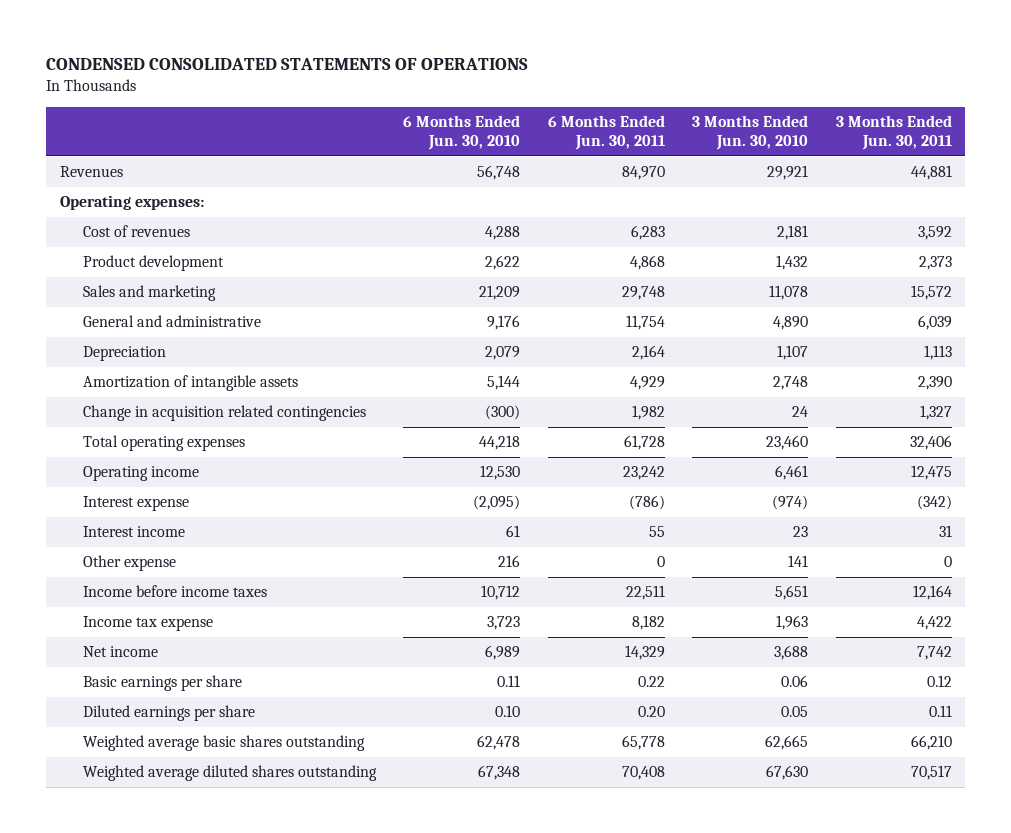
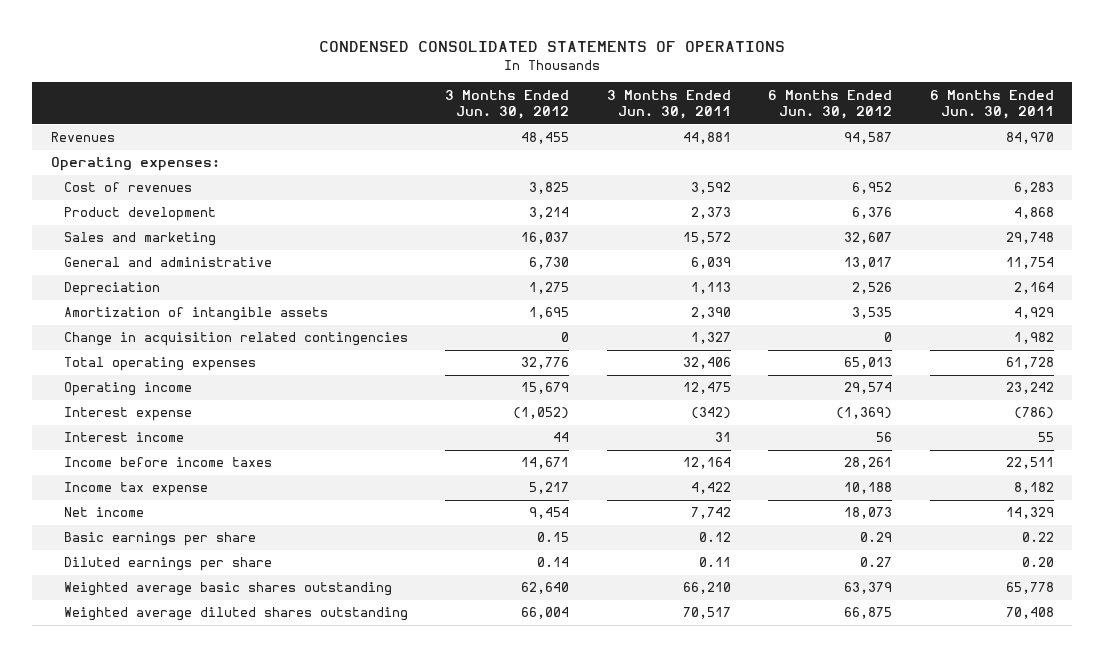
- | 6 Months Ended Jun. 30, 2010 | 6 Months Ended Jun. 30, 2011 | 3 Months Ended Jun. 30, 2010 | 3 Months Ended Jun. 30, 2011
+ | 3 Months Ended Jun. 30, 2012 | 3 Months Ended Jun. 30, 2011 | 6 Months Ended Jun. 30, 2012 | 6 Months Ended Jun. 30, 2011
- Other expense | 216 | 0 | 141 | 0

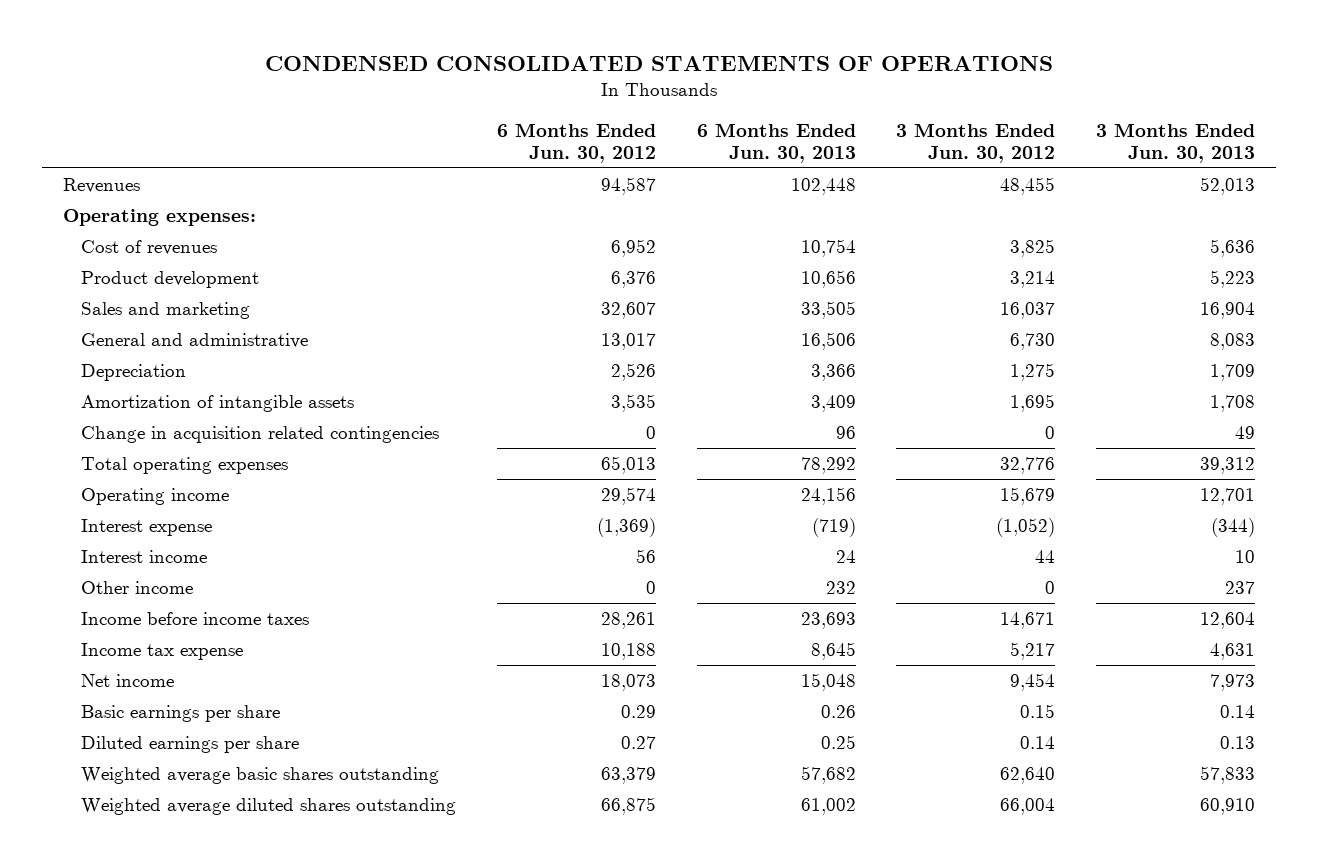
- | 3 Months Ended Jun. 30, 2012 | 3 Months Ended Jun. 30, 2011 | 6 Months Ended Jun. 30, 2012 | 6 Months Ended Jun. 30, 2011
+ | 6 Months Ended Jun. 30, 2012 | 6 Months Ended Jun. 30, 2013 | 3 Months Ended Jun. 30, 2012 | 3 Months Ended Jun. 30, 2013
+ Other income | 0 | 232 | 0 | 237

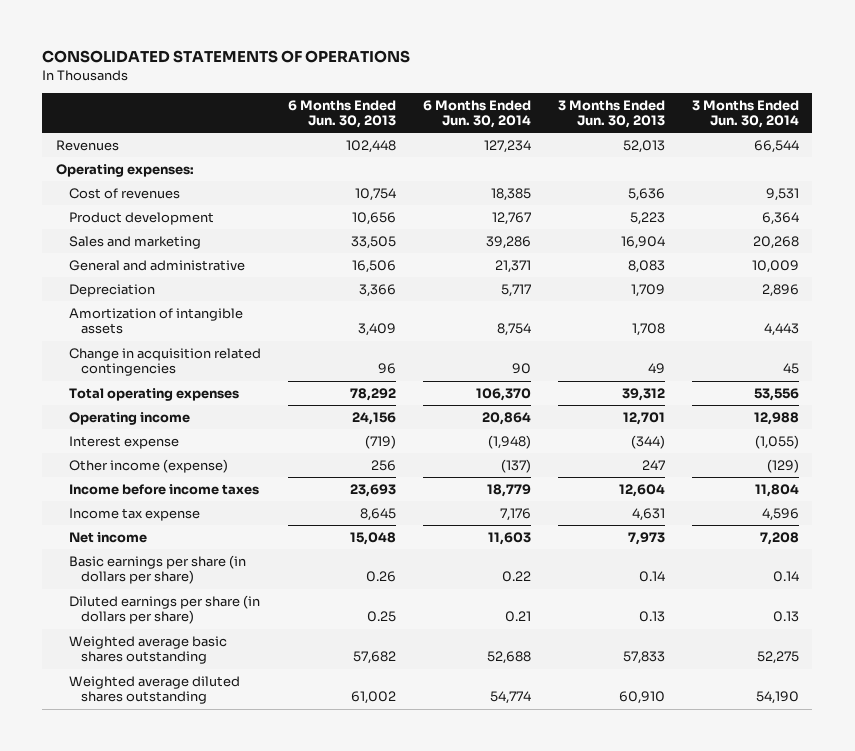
- CONDENSED CONSOLIDATED STATEMENTS OF OPERATIONS
+ CONSOLIDATED STATEMENTS OF OPERATIONS
- | 6 Months Ended Jun. 30, 2012 | 6 Months Ended Jun. 30, 2013 | 3 Months Ended Jun. 30, 2012 | 3 Months Ended Jun. 30, 2013
+ | 6 Months Ended Jun. 30, 2013 | 6 Months Ended Jun. 30, 2014 | 3 Months Ended Jun. 30, 2013 | 3 Months Ended Jun. 30, 2014
- Interest income | 56 | 24 | 44 | 10
- Other income | 0 | 232 | 0 | 237
+ Other income (expense) | 256 | (137) | 247 | (129)
- Basic earnings per share | 0.29 | 0.26 | 0.15 | 0.14
- Diluted earnings per share | 0.27 | 0.25 | 0.14 | 0.13
+ Basic earnings per share (in dollars per share) | 0.26 | 0.22 | 0.14 | 0.14
+ Diluted earnings per share (in dollars per share) | 0.25 | 0.21 | 0.13 | 0.13

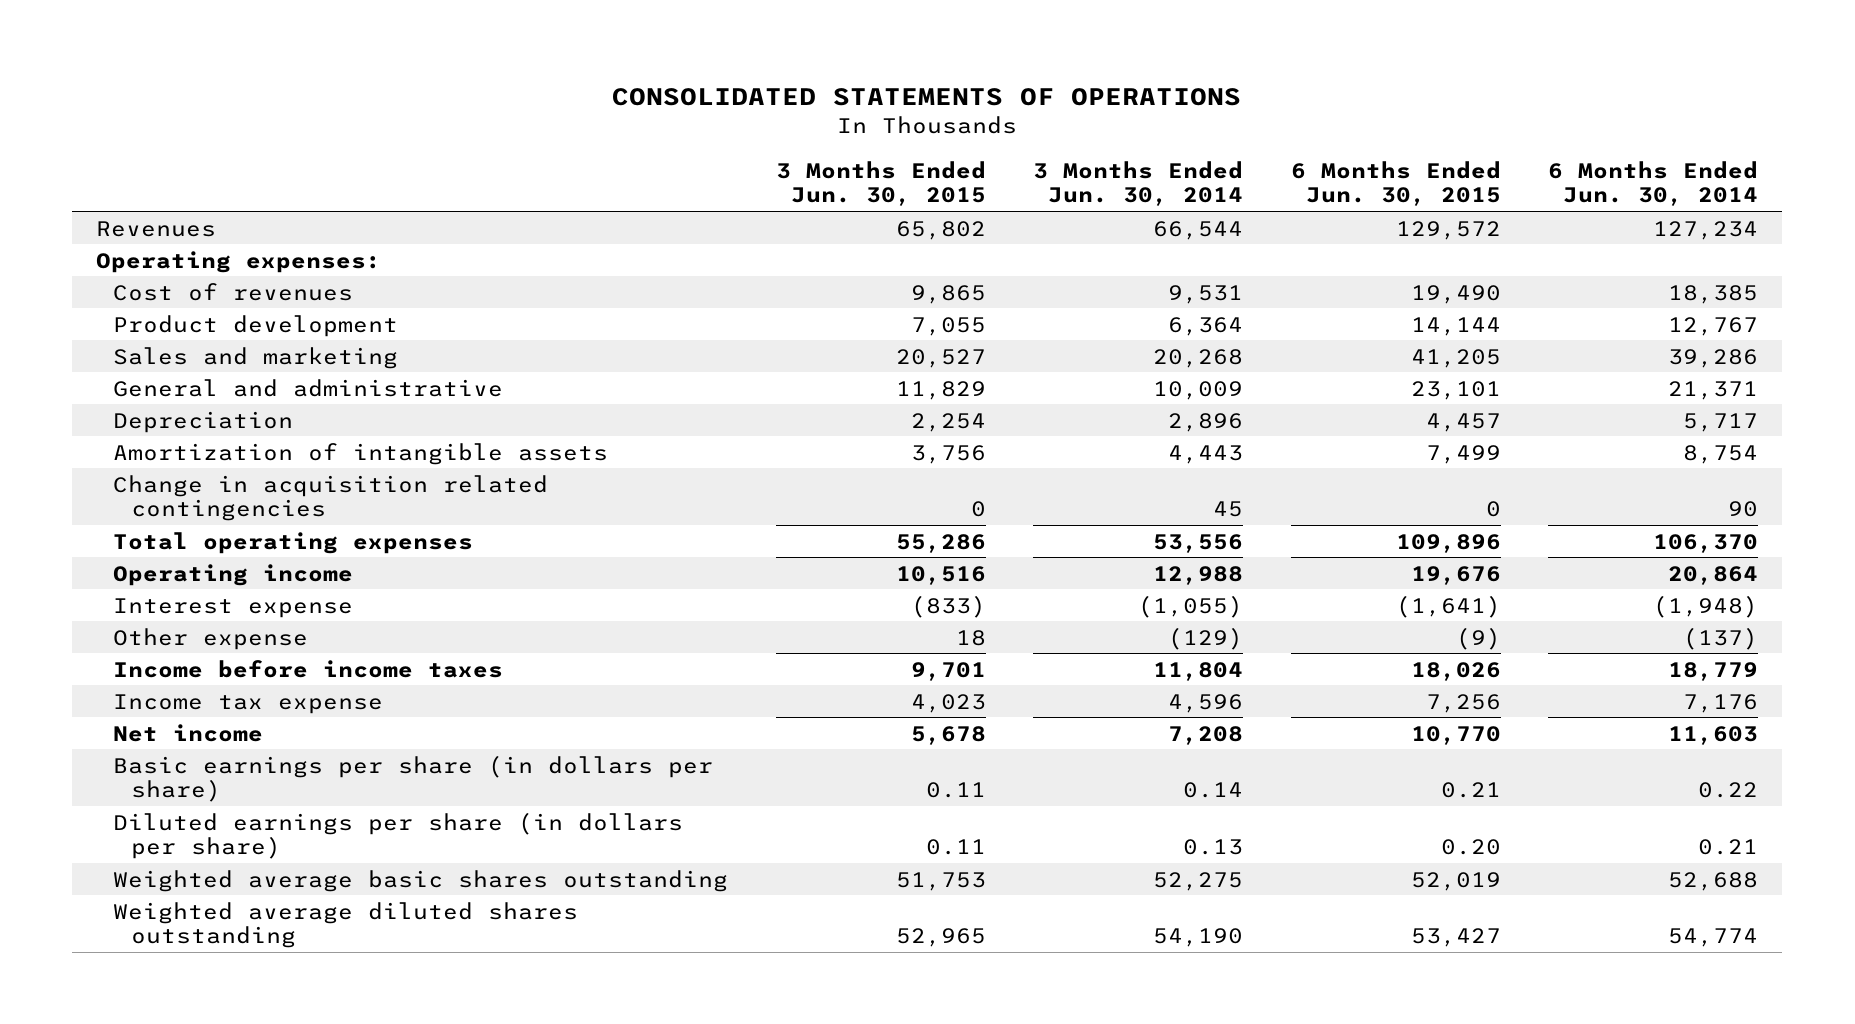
- | 6 Months Ended Jun. 30, 2013 | 6 Months Ended Jun. 30, 2014 | 3 Months Ended Jun. 30, 2013 | 3 Months Ended Jun. 30, 2014
+ | 3 Months Ended Jun. 30, 2015 | 3 Months Ended Jun. 30, 2014 | 6 Months Ended Jun. 30, 2015 | 6 Months Ended Jun. 30, 2014
- Other income (expense) | 256 | (137) | 247 | (129)
+ Other expense | 18 | (129) | (9) | (137)

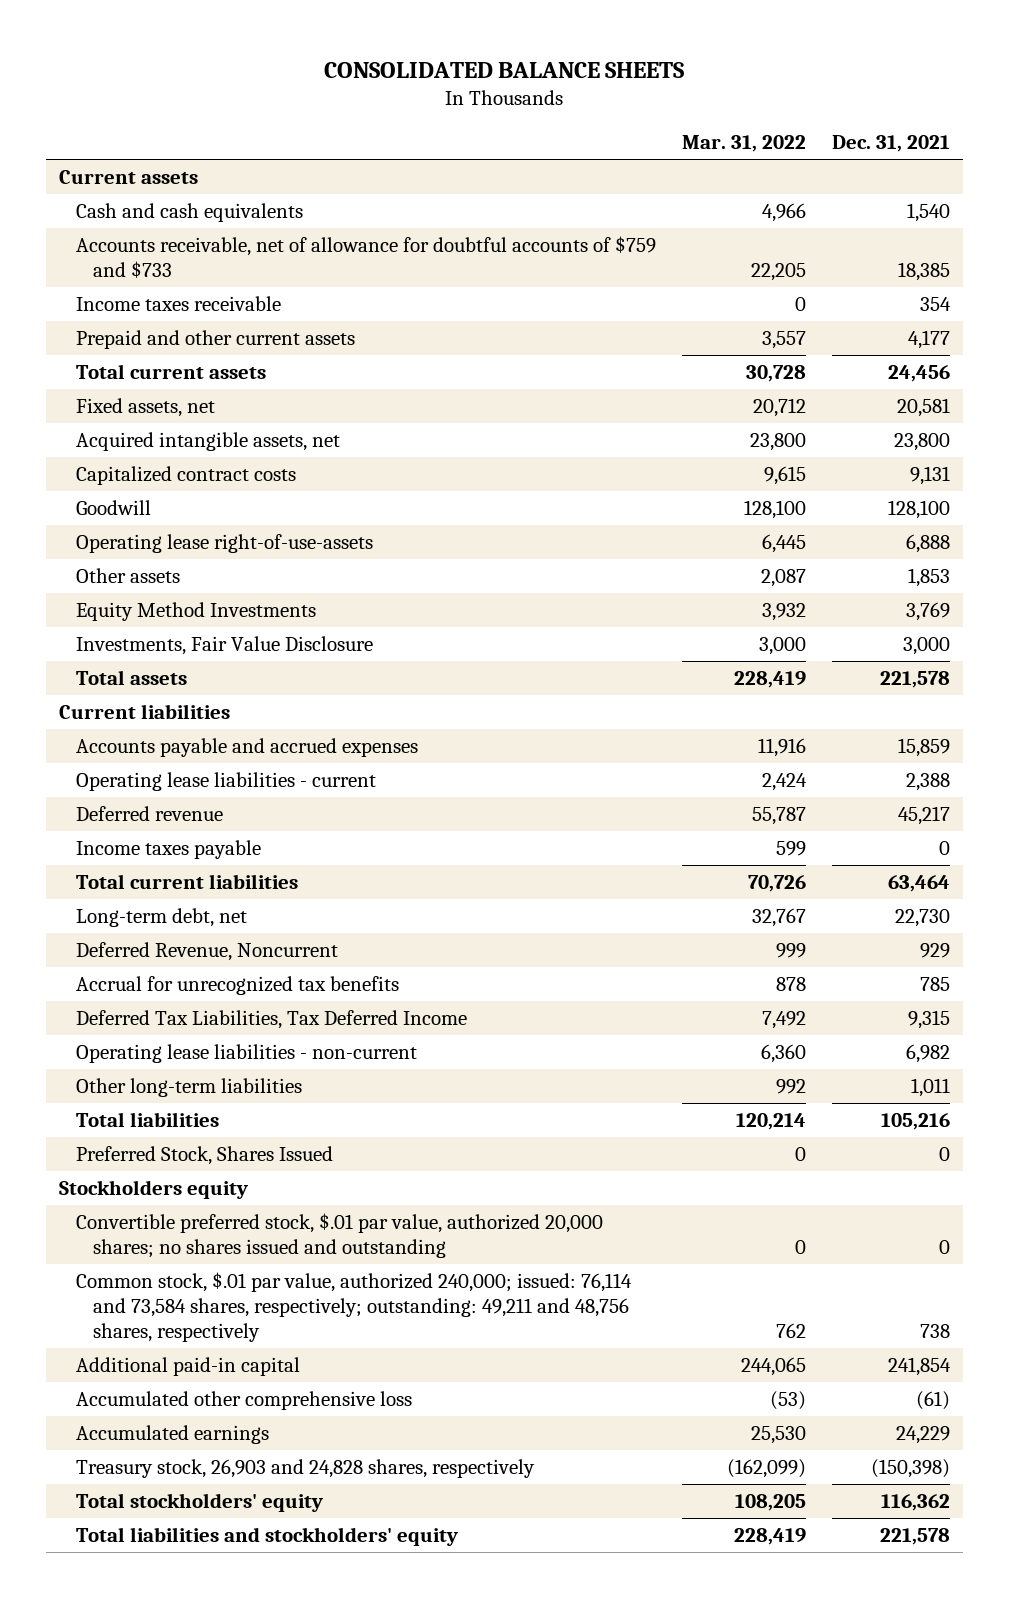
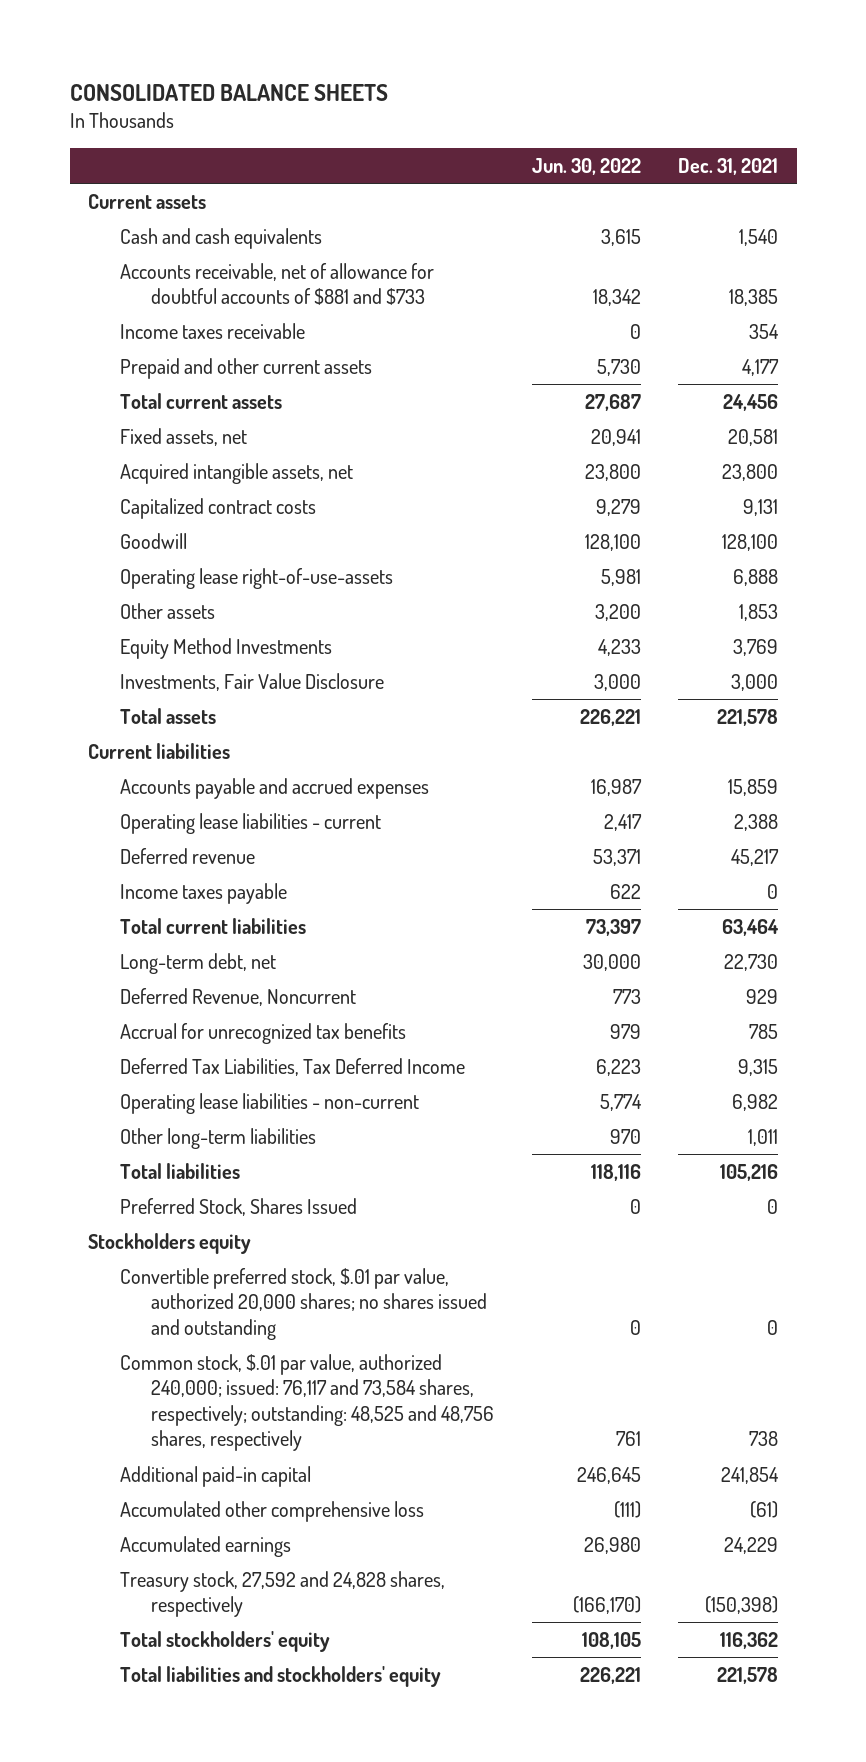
- | Mar. 31, 2022 | Dec. 31, 2021
+ | Jun. 30, 2022 | Dec. 31, 2021
- Accounts receivable, net of allowance for doubtful accounts of $759 and $733 | 22,205 | 18,385
+ Accounts receivable, net of allowance for doubtful accounts of $881 and $733 | 18,342 | 18,385
- Common stock, $.01 par value, authorized 240,000; issued: 76,114 and 73,584 shares, respectively; outstanding: 49,211 and 48,756 shares, respectively | 762 | 738
+ Common stock, $.01 par value, authorized 240,000; issued: 76,117 and 73,584 shares, respectively; outstanding: 48,525 and 48,756 shares, respectively | 761 | 738
- Treasury stock, 26,903 and 24,828 shares, respectively | (162,099) | (150,398)
+ Treasury stock, 27,592 and 24,828 shares, respectively | (166,170) | (150,398)

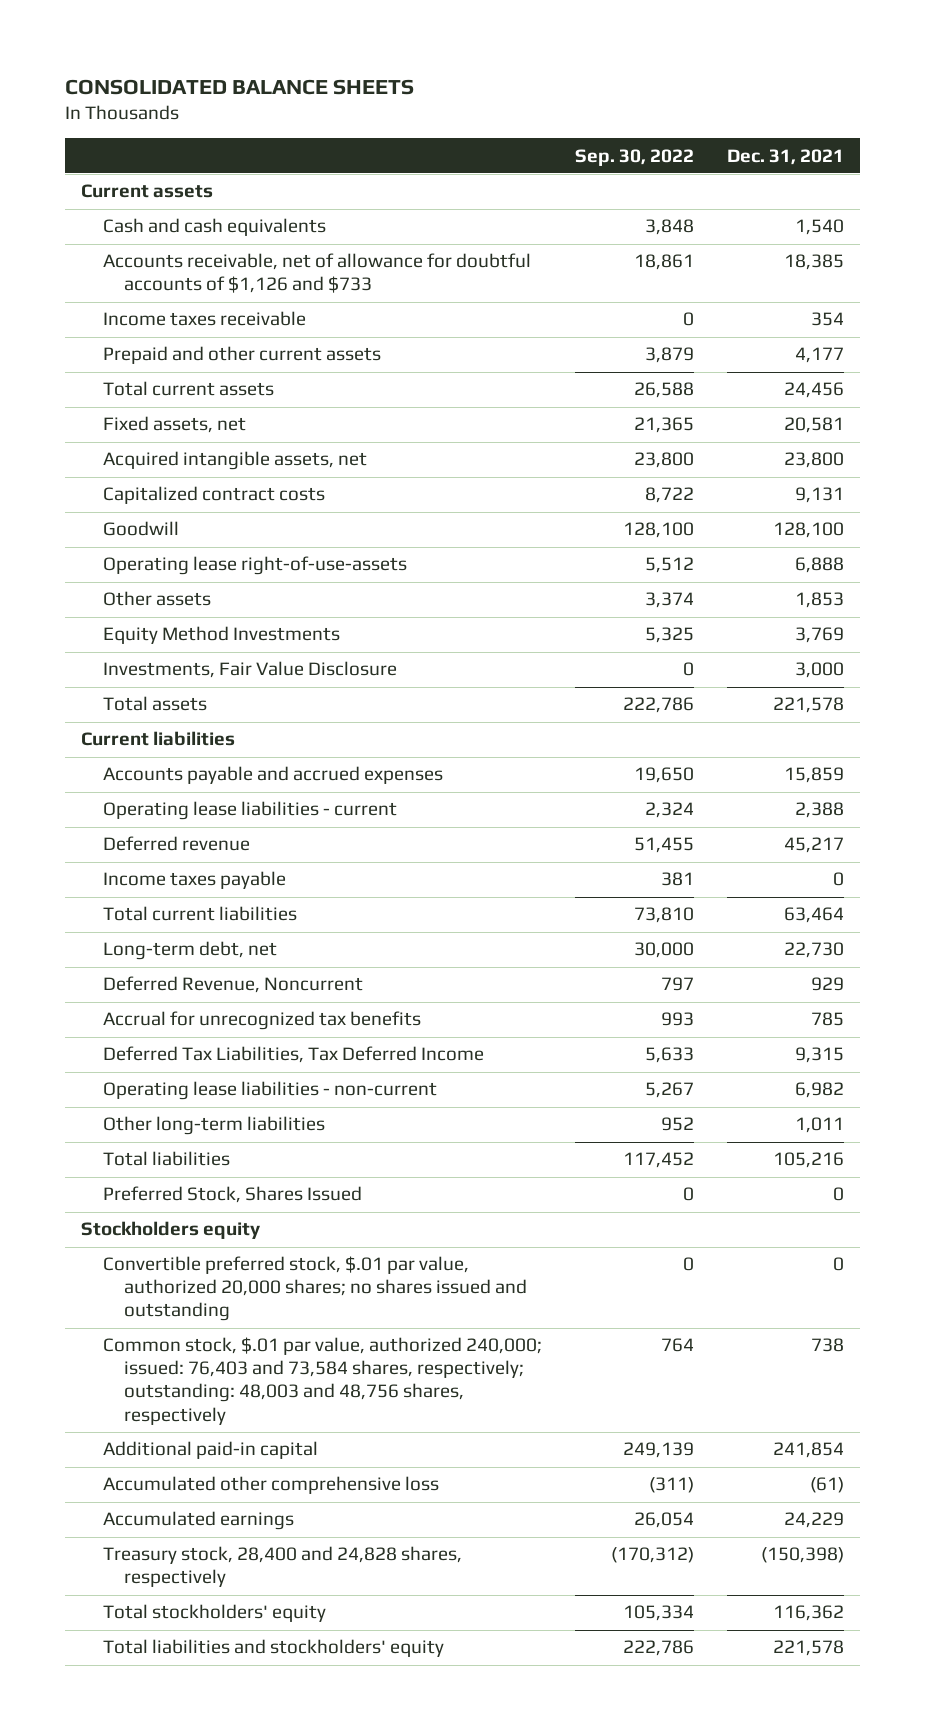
- | Jun. 30, 2022 | Dec. 31, 2021
+ | Sep. 30, 2022 | Dec. 31, 2021
- Accounts receivable, net of allowance for doubtful accounts of $881 and $733 | 18,342 | 18,385
+ Accounts receivable, net of allowance for doubtful accounts of $1,126 and $733 | 18,861 | 18,385
- Common stock, $.01 par value, authorized 240,000; issued: 76,117 and 73,584 shares, respectively; outstanding: 48,525 and 48,756 shares, respectively | 761 | 738
+ Common stock, $.01 par value, authorized 240,000; issued: 76,403 and 73,584 shares, respectively; outstanding: 48,003 and 48,756 shares, respectively | 764 | 738
- Treasury stock, 27,592 and 24,828 shares, respectively | (166,170) | (150,398)
+ Treasury stock, 28,400 and 24,828 shares, respectively | (170,312) | (150,398)

